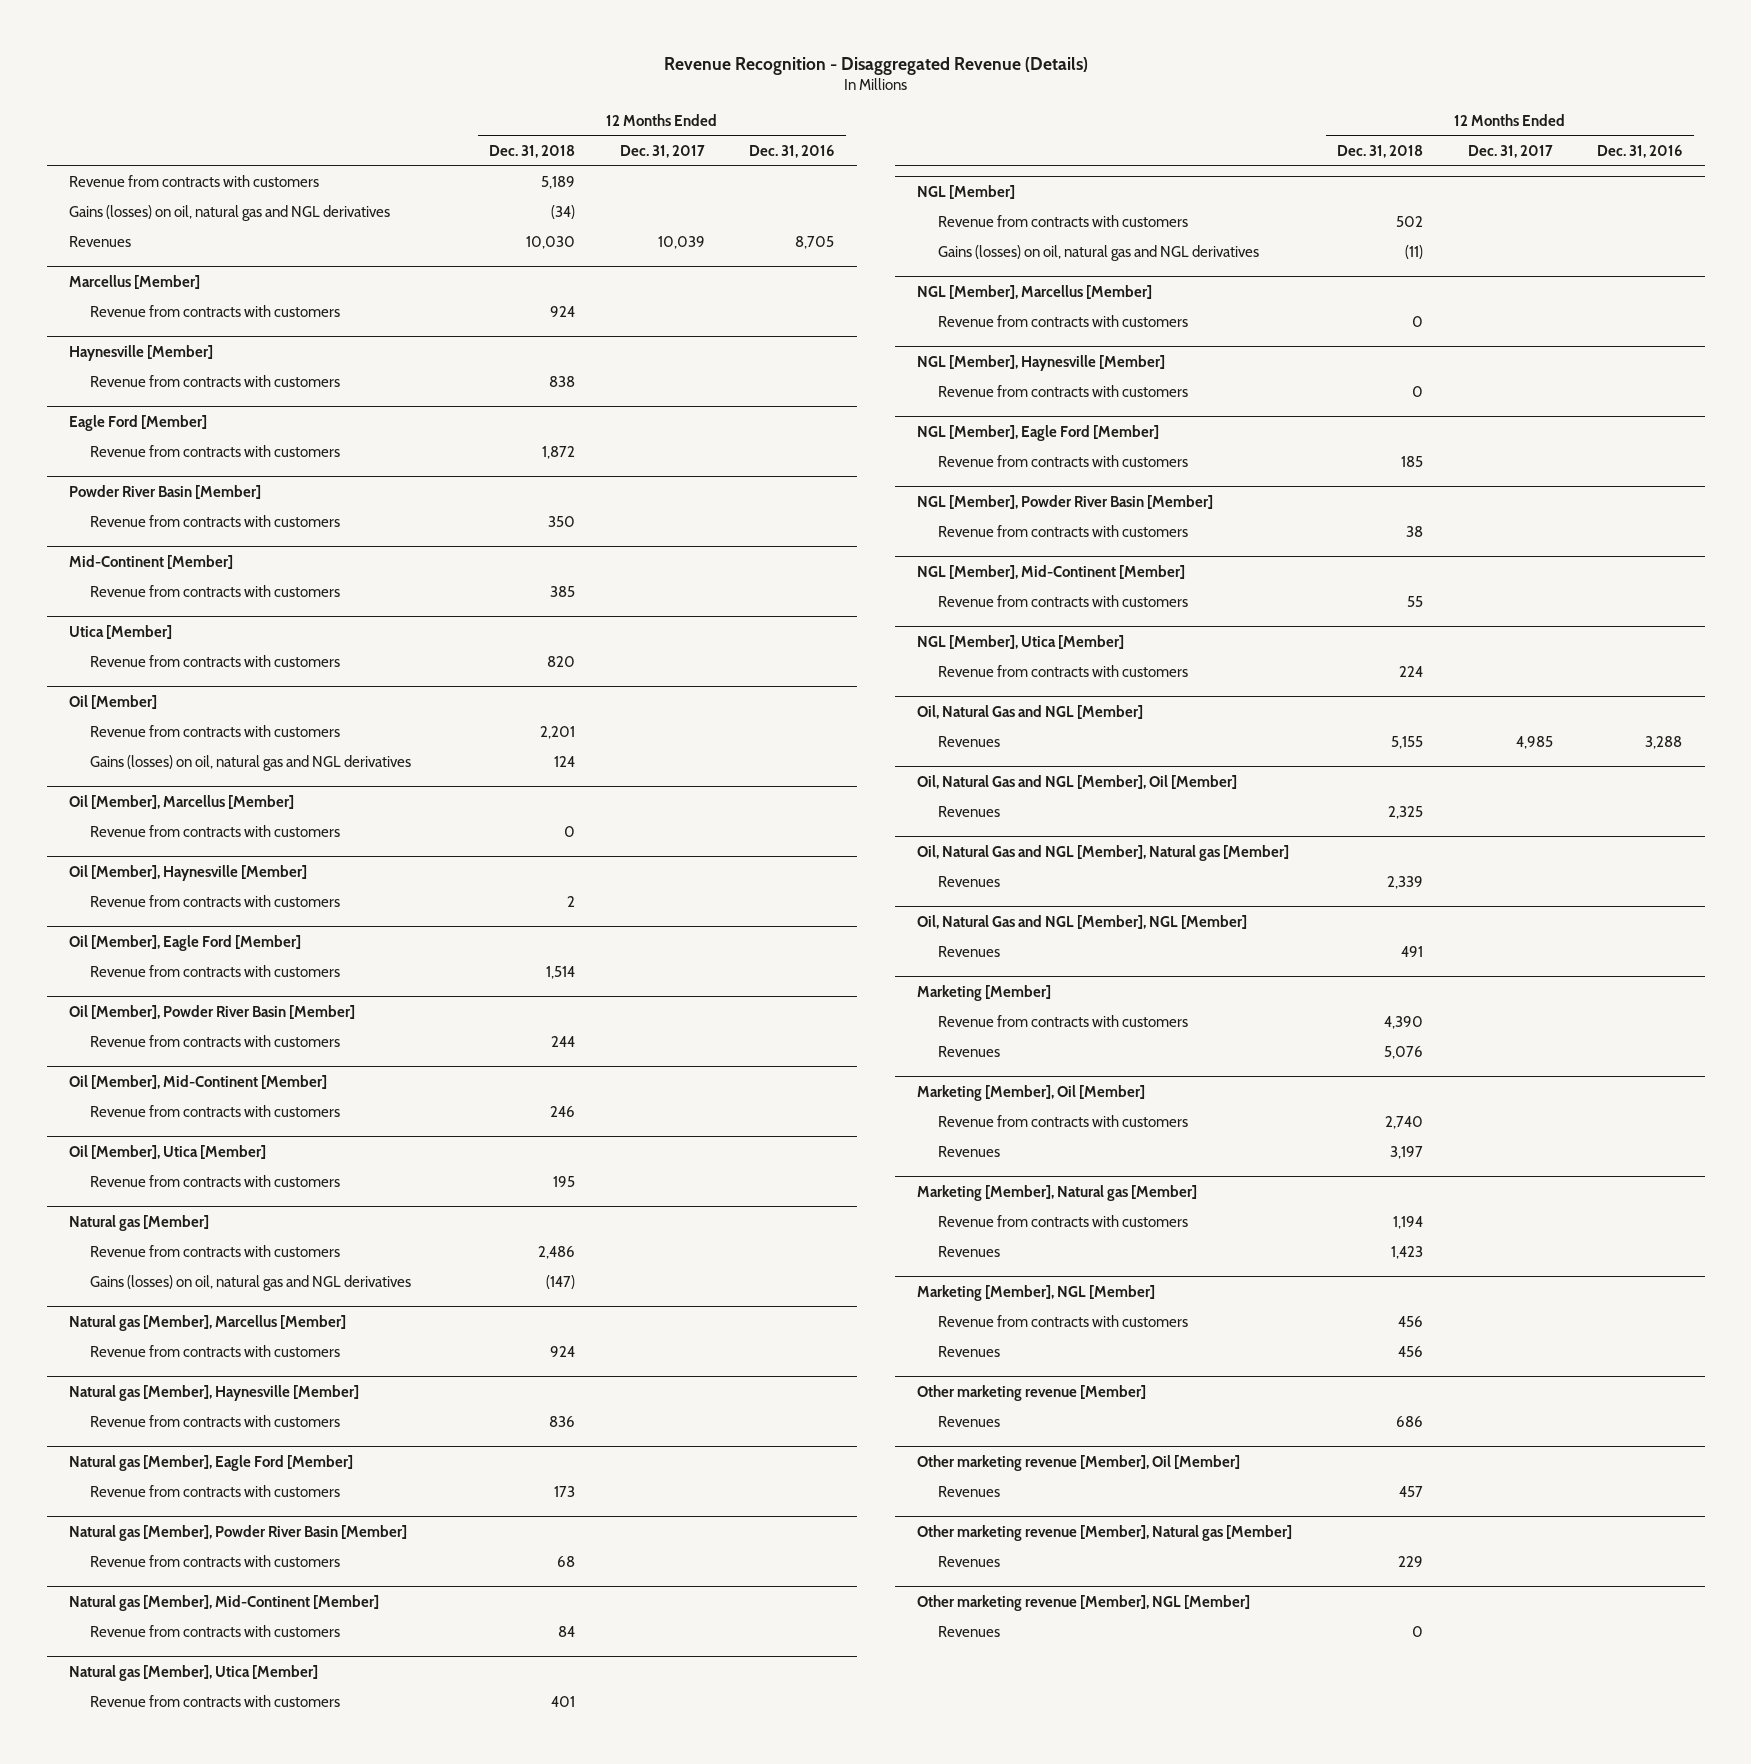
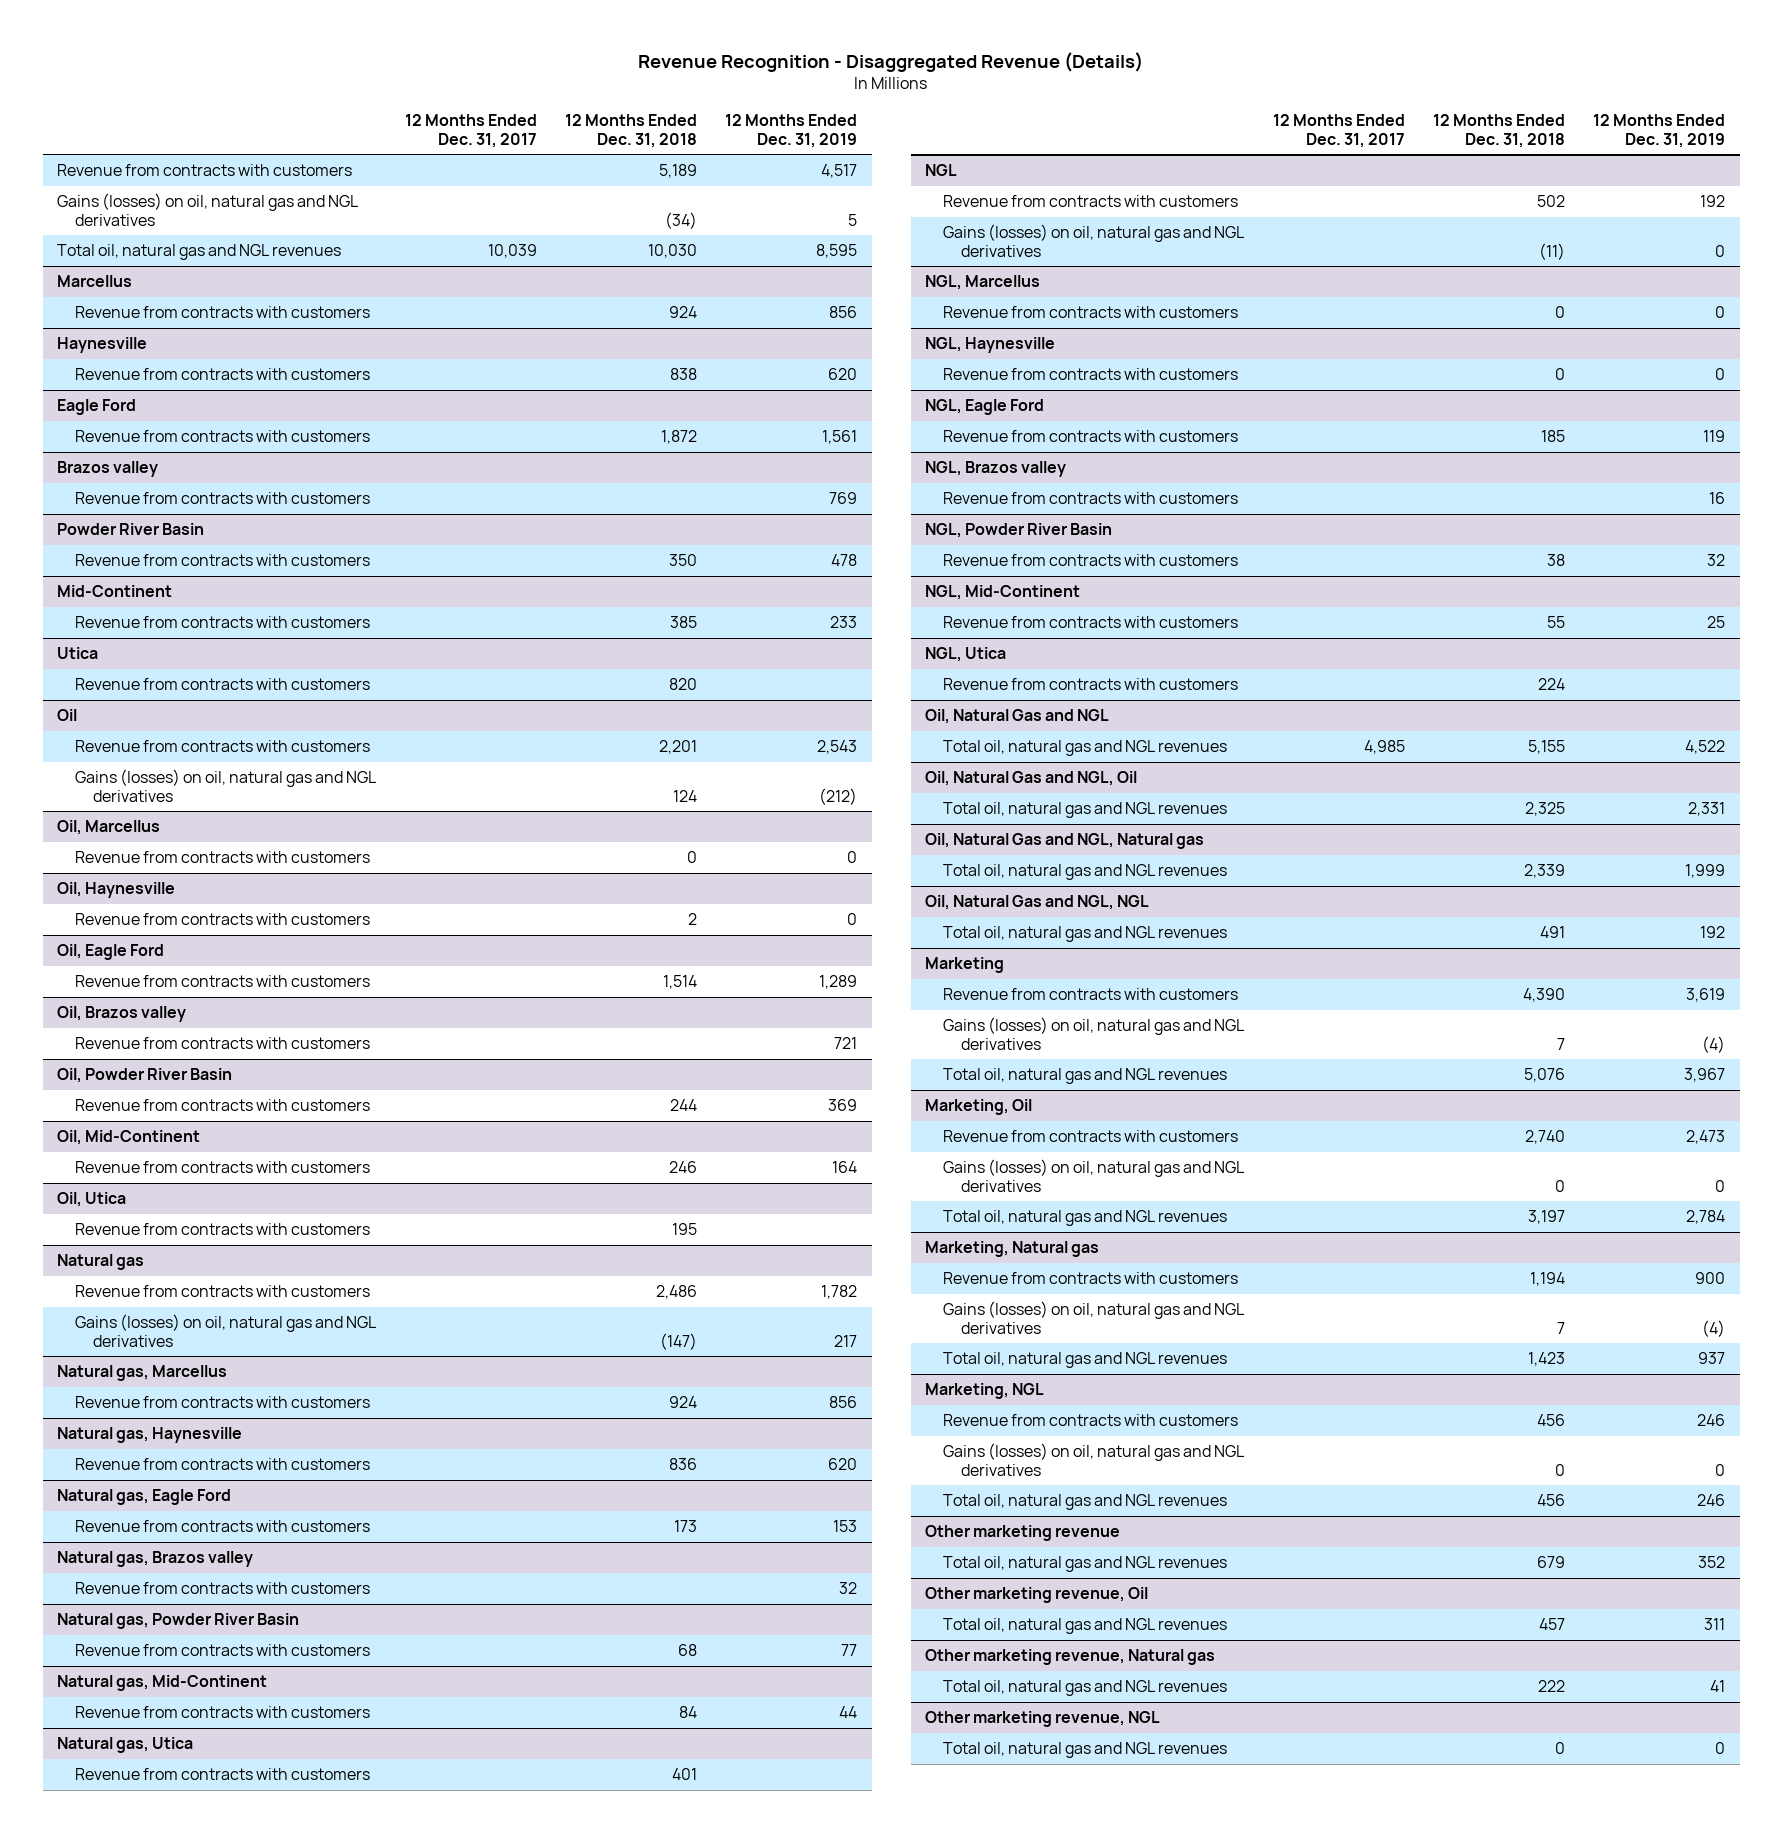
- | 12 Months Ended Dec. 31, 2018 | 12 Months Ended Dec. 31, 2017 | 12 Months Ended Dec. 31, 2016
+ | 12 Months Ended Dec. 31, 2017 | 12 Months Ended Dec. 31, 2018 | 12 Months Ended Dec. 31, 2019
- Revenues | 10,030 | 10,039 | 8,705
- Marcellus [Member]
+ Total oil, natural gas and NGL revenues | 10,039 | 10,030 | 8,595
+ Marcellus
- Haynesville [Member]
+ Haynesville
- Eagle Ford [Member]
+ Eagle Ford
- Powder River Basin [Member]
+ Brazos valley
+ Revenue from contracts with customers | | | 769
+ Powder River Basin
- Mid-Continent [Member]
+ Mid-Continent
- Utica [Member]
+ Utica
- Oil [Member]
+ Oil
- Oil [Member], Marcellus [Member]
+ Oil, Marcellus
- Oil [Member], Haynesville [Member]
+ Oil, Haynesville
- Oil [Member], Eagle Ford [Member]
+ Oil, Eagle Ford
- Oil [Member], Powder River Basin [Member]
+ Oil, Brazos valley
+ Revenue from contracts with customers | | | 721
+ Oil, Powder River Basin
- Oil [Member], Mid-Continent [Member]
+ Oil, Mid-Continent
- Oil [Member], Utica [Member]
+ Oil, Utica
- Natural gas [Member]
+ Natural gas
- Natural gas [Member], Marcellus [Member]
+ Natural gas, Marcellus
- Natural gas [Member], Haynesville [Member]
+ Natural gas, Haynesville
- Natural gas [Member], Eagle Ford [Member]
+ Natural gas, Eagle Ford
- Natural gas [Member], Powder River Basin [Member]
+ Natural gas, Brazos valley
+ Revenue from contracts with customers | | | 32
+ Natural gas, Powder River Basin
- Natural gas [Member], Mid-Continent [Member]
+ Natural gas, Mid-Continent
- Natural gas [Member], Utica [Member]
+ Natural gas, Utica
- NGL [Member]
+ NGL
- NGL [Member], Marcellus [Member]
+ NGL, Marcellus
- NGL [Member], Haynesville [Member]
+ NGL, Haynesville
- NGL [Member], Eagle Ford [Member]
+ NGL, Eagle Ford
- NGL [Member], Powder River Basin [Member]
+ NGL, Brazos valley
+ Revenue from contracts with customers | | | 16
+ NGL, Powder River Basin
- NGL [Member], Mid-Continent [Member]
+ NGL, Mid-Continent
- NGL [Member], Utica [Member]
+ NGL, Utica
- Oil, Natural Gas and NGL [Member]
- Revenues | 5,155 | 4,985 | 3,288
- Oil, Natural Gas and NGL [Member], Oil [Member]
- Revenues | 2,325 | |
- Oil, Natural Gas and NGL [Member], Natural gas [Member]
- Revenues | 2,339 | |
- Oil, Natural Gas and NGL [Member], NGL [Member]
- Revenues | 491 | |
- Marketing [Member]
+ Oil, Natural Gas and NGL
+ Total oil, natural gas and NGL revenues | 4,985 | 5,155 | 4,522
+ Oil, Natural Gas and NGL, Oil
+ Total oil, natural gas and NGL revenues | | 2,325 | 2,331
+ Oil, Natural Gas and NGL, Natural gas
+ Total oil, natural gas and NGL revenues | | 2,339 | 1,999
+ Oil, Natural Gas and NGL, NGL
+ Total oil, natural gas and NGL revenues | | 491 | 192
+ Marketing
- Revenues | 5,076 | |
- Marketing [Member], Oil [Member]
+ Gains (losses) on oil, natural gas and NGL derivatives | | 7 | (4)
+ Total oil, natural gas and NGL revenues | | 5,076 | 3,967
+ Marketing, Oil
- Revenues | 3,197 | |
- Marketing [Member], Natural gas [Member]
+ Gains (losses) on oil, natural gas and NGL derivatives | | 0 | 0
+ Total oil, natural gas and NGL revenues | | 3,197 | 2,784
+ Marketing, Natural gas
- Revenues | 1,423 | |
- Marketing [Member], NGL [Member]
+ Gains (losses) on oil, natural gas and NGL derivatives | | 7 | (4)
+ Total oil, natural gas and NGL revenues | | 1,423 | 937
+ Marketing, NGL
- Revenues | 456 | |
- Other marketing revenue [Member]
- Revenues | 686 | |
- Other marketing revenue [Member], Oil [Member]
- Revenues | 457 | |
- Other marketing revenue [Member], Natural gas [Member]
- Revenues | 229 | |
- Other marketing revenue [Member], NGL [Member]
- Revenues | 0 | |
+ Gains (losses) on oil, natural gas and NGL derivatives | | 0 | 0
+ Total oil, natural gas and NGL revenues | | 456 | 246
+ Other marketing revenue
+ Total oil, natural gas and NGL revenues | | 679 | 352
+ Other marketing revenue, Oil
+ Total oil, natural gas and NGL revenues | | 457 | 311
+ Other marketing revenue, Natural gas
+ Total oil, natural gas and NGL revenues | | 222 | 41
+ Other marketing revenue, NGL
+ Total oil, natural gas and NGL revenues | | 0 | 0

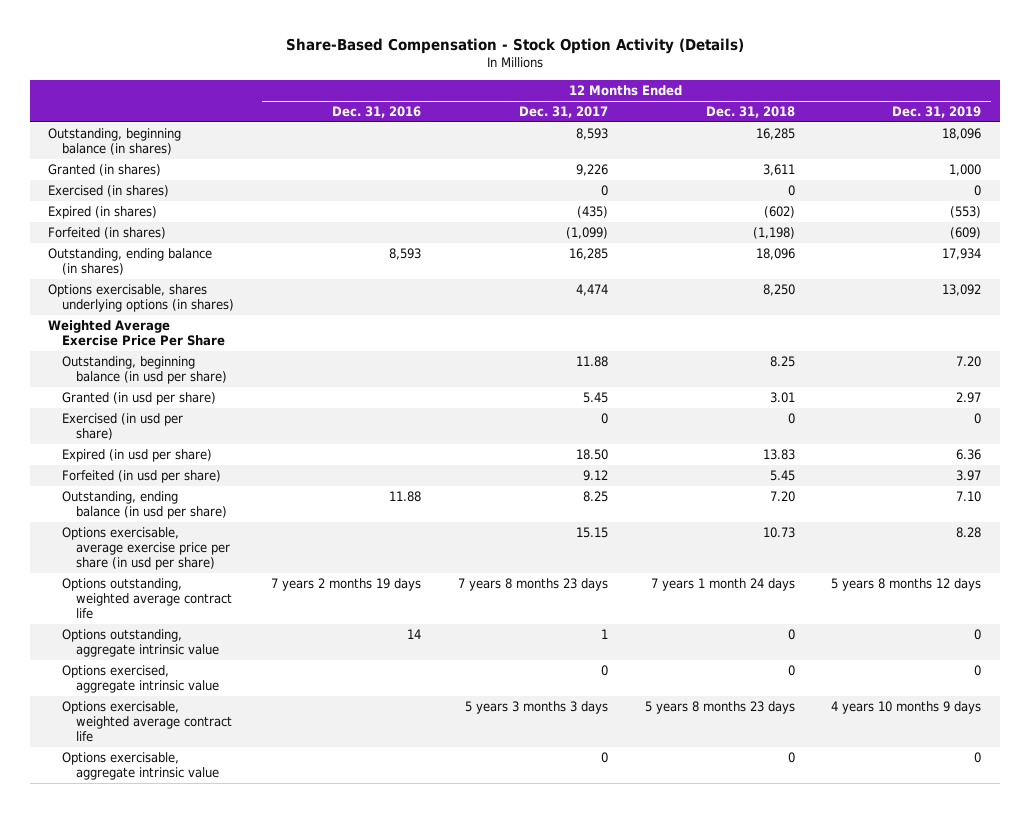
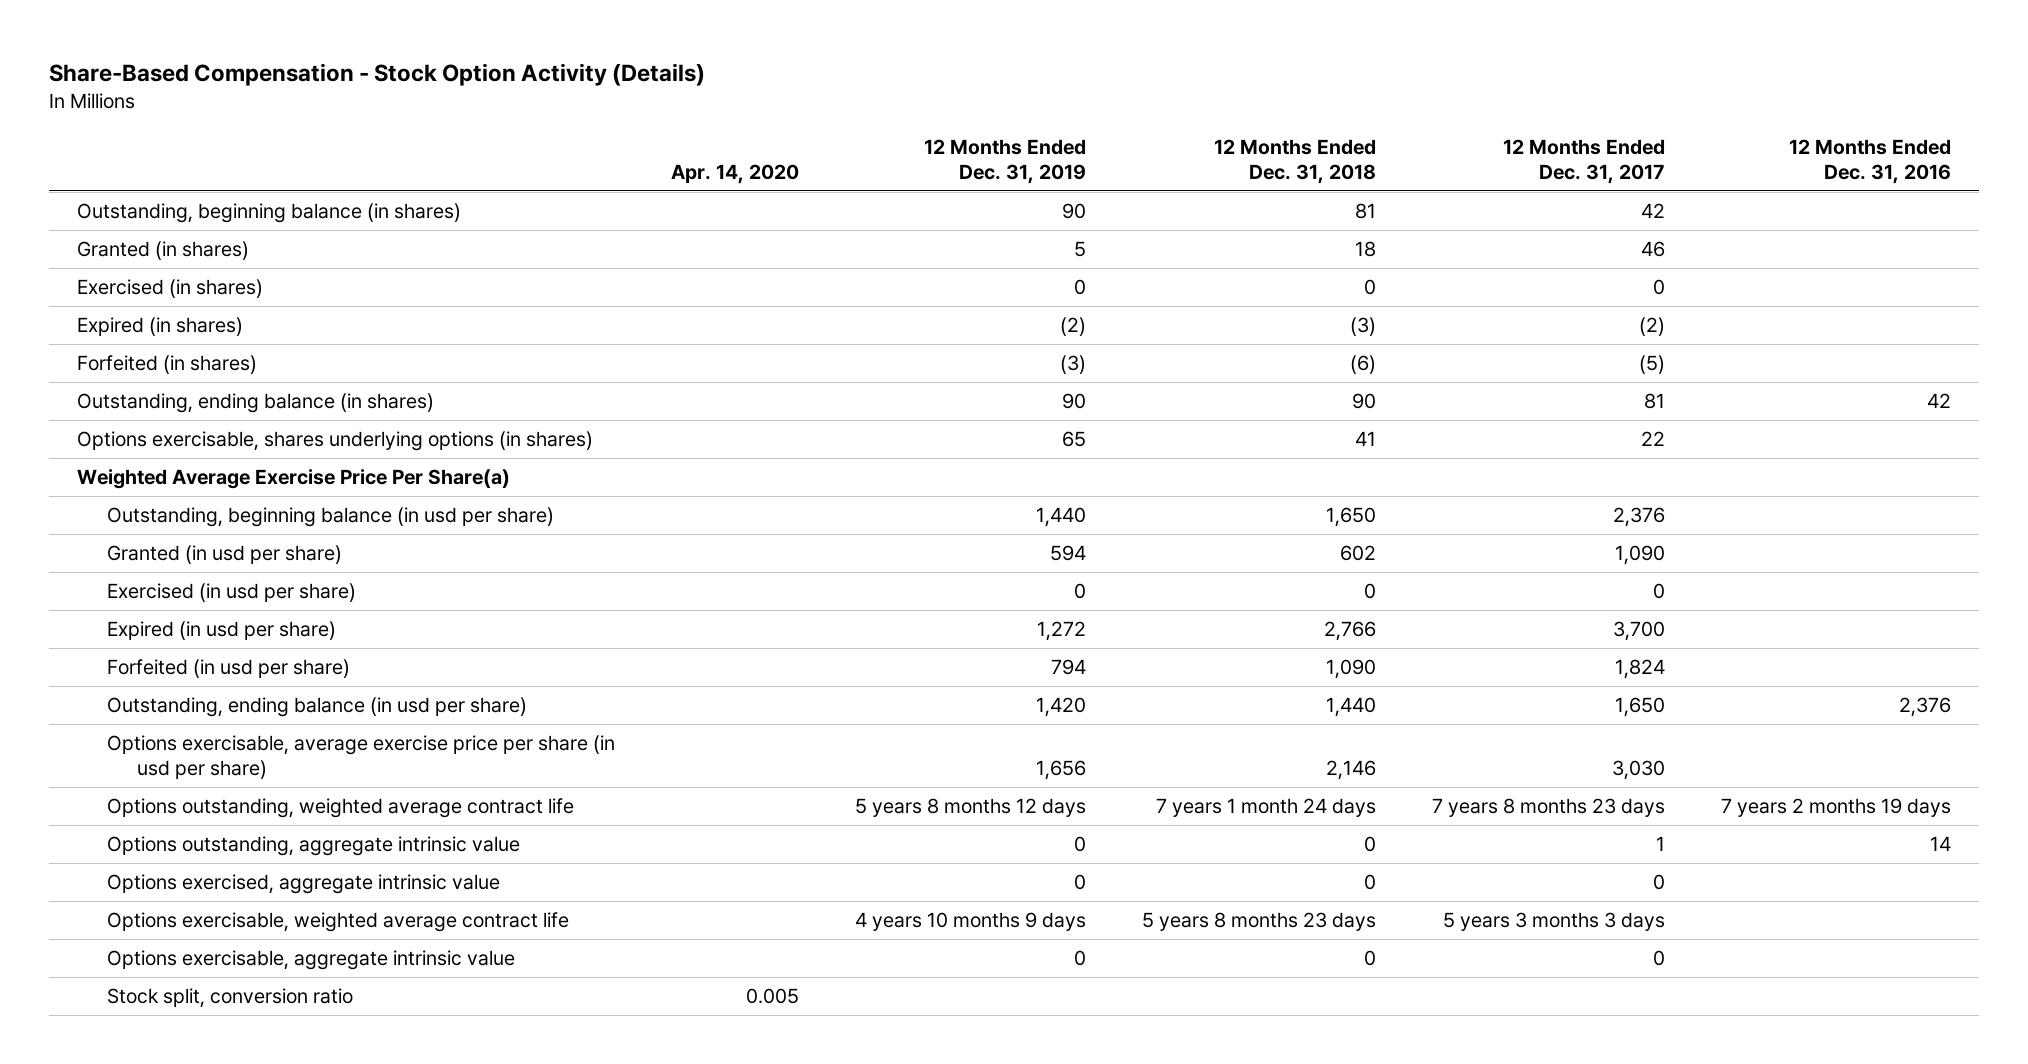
- | 12 Months Ended Dec. 31, 2016 | 12 Months Ended Dec. 31, 2017 | 12 Months Ended Dec. 31, 2018 | 12 Months Ended Dec. 31, 2019
+ | Apr. 14, 2020 | 12 Months Ended Dec. 31, 2019 | 12 Months Ended Dec. 31, 2018 | 12 Months Ended Dec. 31, 2017 | 12 Months Ended Dec. 31, 2016
- Outstanding, beginning balance (in shares) | | 8,593 | 16,285 | 18,096
- Granted (in shares) | | 9,226 | 3,611 | 1,000
+ Outstanding, beginning balance (in shares) | | 90 | 81 | 42 |
+ Granted (in shares) | | 5 | 18 | 46 |
- Expired (in shares) | | (435) | (602) | (553)
- Forfeited (in shares) | | (1,099) | (1,198) | (609)
- Outstanding, ending balance (in shares) | 8,593 | 16,285 | 18,096 | 17,934
- Options exercisable, shares underlying options (in shares) | | 4,474 | 8,250 | 13,092
- Weighted Average Exercise Price Per Share
- Outstanding, beginning balance (in usd per share) | | 11.88 | 8.25 | 7.20
- Granted (in usd per share) | | 5.45 | 3.01 | 2.97
+ Expired (in shares) | | (2) | (3) | (2) |
+ Forfeited (in shares) | | (3) | (6) | (5) |
+ Outstanding, ending balance (in shares) | | 90 | 90 | 81 | 42
+ Options exercisable, shares underlying options (in shares) | | 65 | 41 | 22 |
+ Weighted Average Exercise Price Per Share(a)
+ Outstanding, beginning balance (in usd per share) | | 1,440 | 1,650 | 2,376 |
+ Granted (in usd per share) | | 594 | 602 | 1,090 |
- Expired (in usd per share) | | 18.50 | 13.83 | 6.36
- Forfeited (in usd per share) | | 9.12 | 5.45 | 3.97
- Outstanding, ending balance (in usd per share) | 11.88 | 8.25 | 7.20 | 7.10
- Options exercisable, average exercise price per share (in usd per share) | | 15.15 | 10.73 | 8.28
+ Expired (in usd per share) | | 1,272 | 2,766 | 3,700 |
+ Forfeited (in usd per share) | | 794 | 1,090 | 1,824 |
+ Outstanding, ending balance (in usd per share) | | 1,420 | 1,440 | 1,650 | 2,376
+ Options exercisable, average exercise price per share (in usd per share) | | 1,656 | 2,146 | 3,030 |
+ Stock split, conversion ratio | 0.005 | | | |

